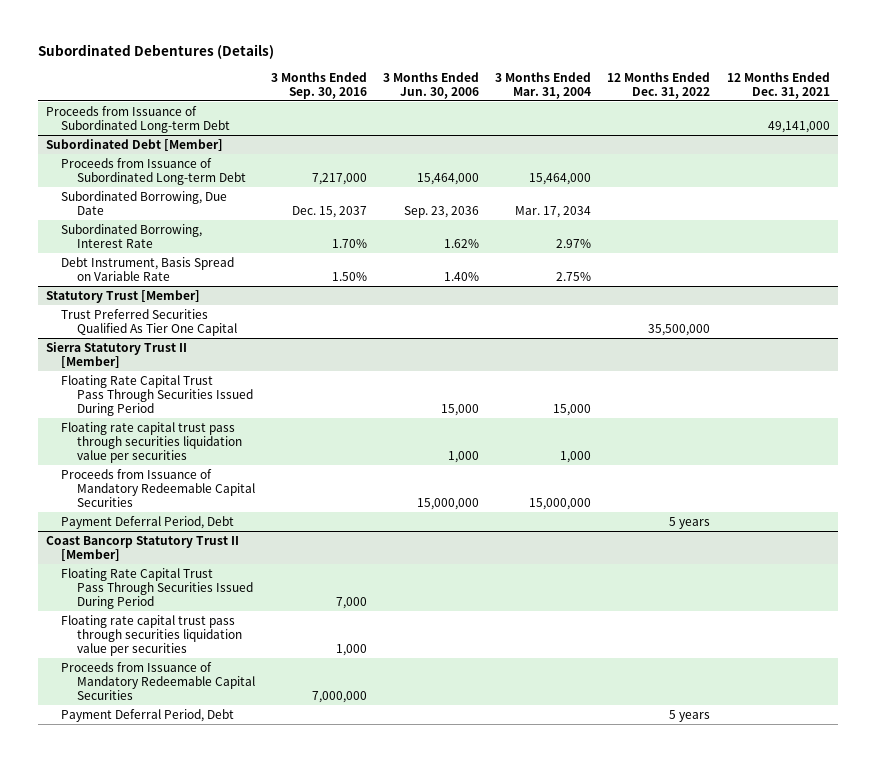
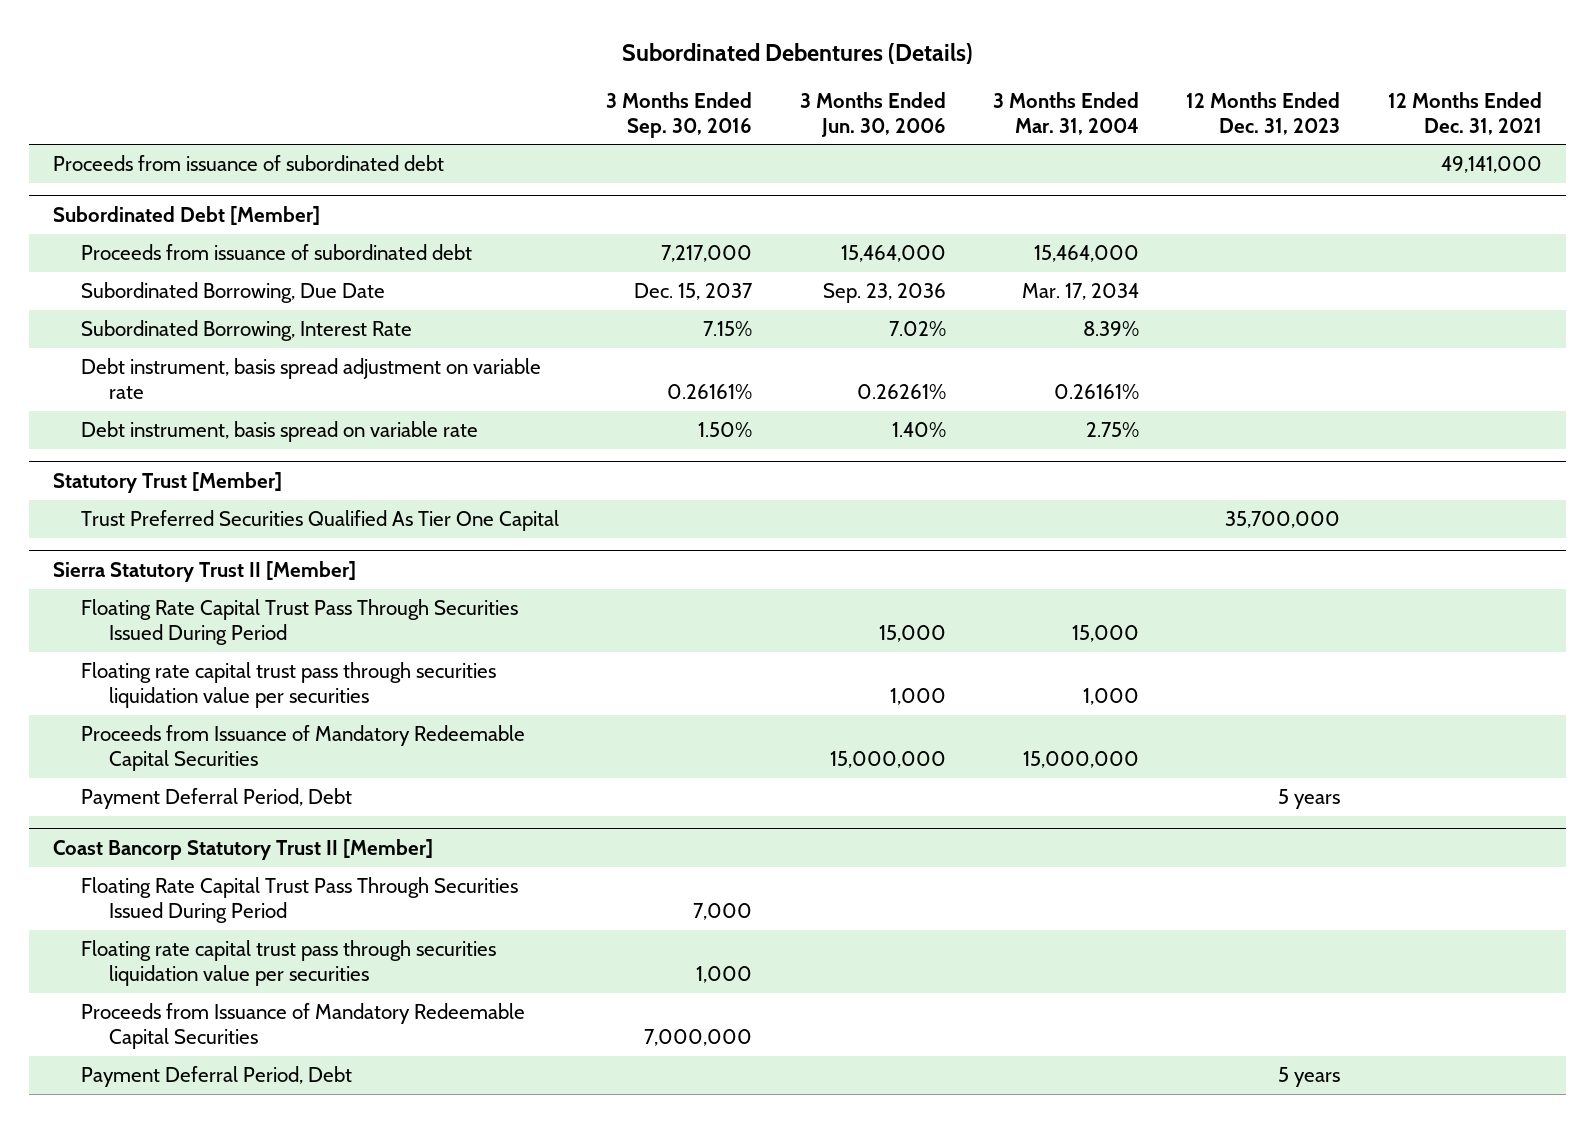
- | 3 Months Ended Sep. 30, 2016 | 3 Months Ended Jun. 30, 2006 | 3 Months Ended Mar. 31, 2004 | 12 Months Ended Dec. 31, 2022 | 12 Months Ended Dec. 31, 2021
+ | 3 Months Ended Sep. 30, 2016 | 3 Months Ended Jun. 30, 2006 | 3 Months Ended Mar. 31, 2004 | 12 Months Ended Dec. 31, 2023 | 12 Months Ended Dec. 31, 2021
- Proceeds from Issuance of Subordinated Long-term Debt | | | | | 49,141,000
+ Proceeds from issuance of subordinated debt | | | | | 49,141,000
@ Subordinated Debt [Member]
- Proceeds from Issuance of Subordinated Long-term Debt | 7,217,000 | 15,464,000 | 15,464,000 | |
+ Proceeds from issuance of subordinated debt | 7,217,000 | 15,464,000 | 15,464,000 | |
- Subordinated Borrowing, Interest Rate | 1.70% | 1.62% | 2.97% | |
- Debt Instrument, Basis Spread on Variable Rate | 1.50% | 1.40% | 2.75% | |
+ Subordinated Borrowing, Interest Rate | 7.15% | 7.02% | 8.39% | |
+ Debt instrument, basis spread adjustment on variable rate | 0.26161% | 0.26261% | 0.26161% | |
+ Debt instrument, basis spread on variable rate | 1.50% | 1.40% | 2.75% | |

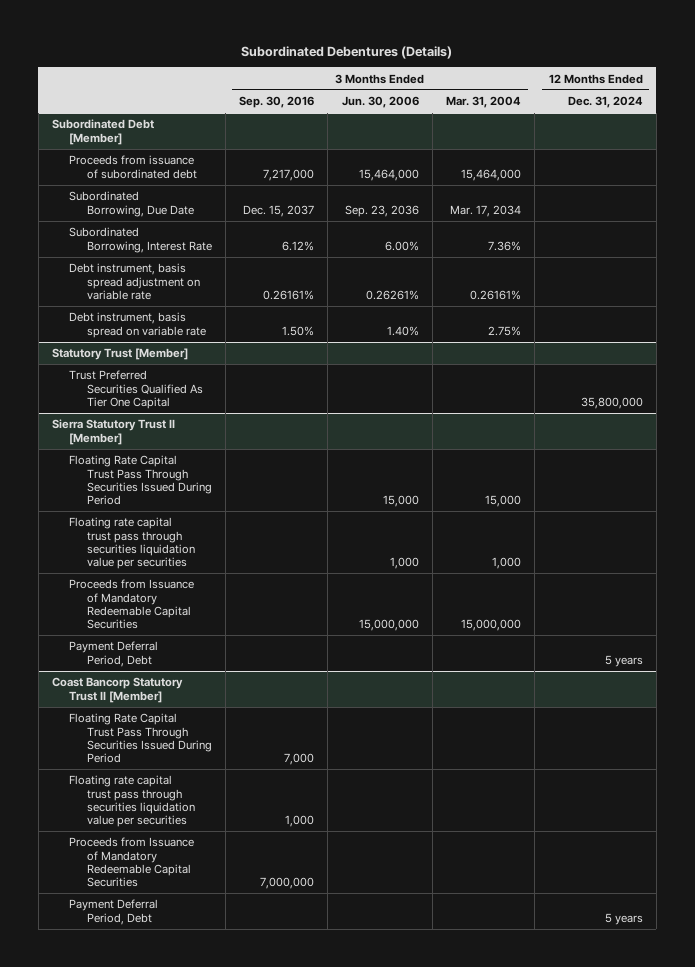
- | 3 Months Ended Sep. 30, 2016 | 3 Months Ended Jun. 30, 2006 | 3 Months Ended Mar. 31, 2004 | 12 Months Ended Dec. 31, 2023 | 12 Months Ended Dec. 31, 2021
+ | 3 Months Ended Sep. 30, 2016 | 3 Months Ended Jun. 30, 2006 | 3 Months Ended Mar. 31, 2004 | 12 Months Ended Dec. 31, 2024
- Proceeds from issuance of subordinated debt | | | | | 49,141,000
@ Subordinated Debt [Member]
- Subordinated Borrowing, Interest Rate | 7.15% | 7.02% | 8.39% | |
+ Subordinated Borrowing, Interest Rate | 6.12% | 6.00% | 7.36% |

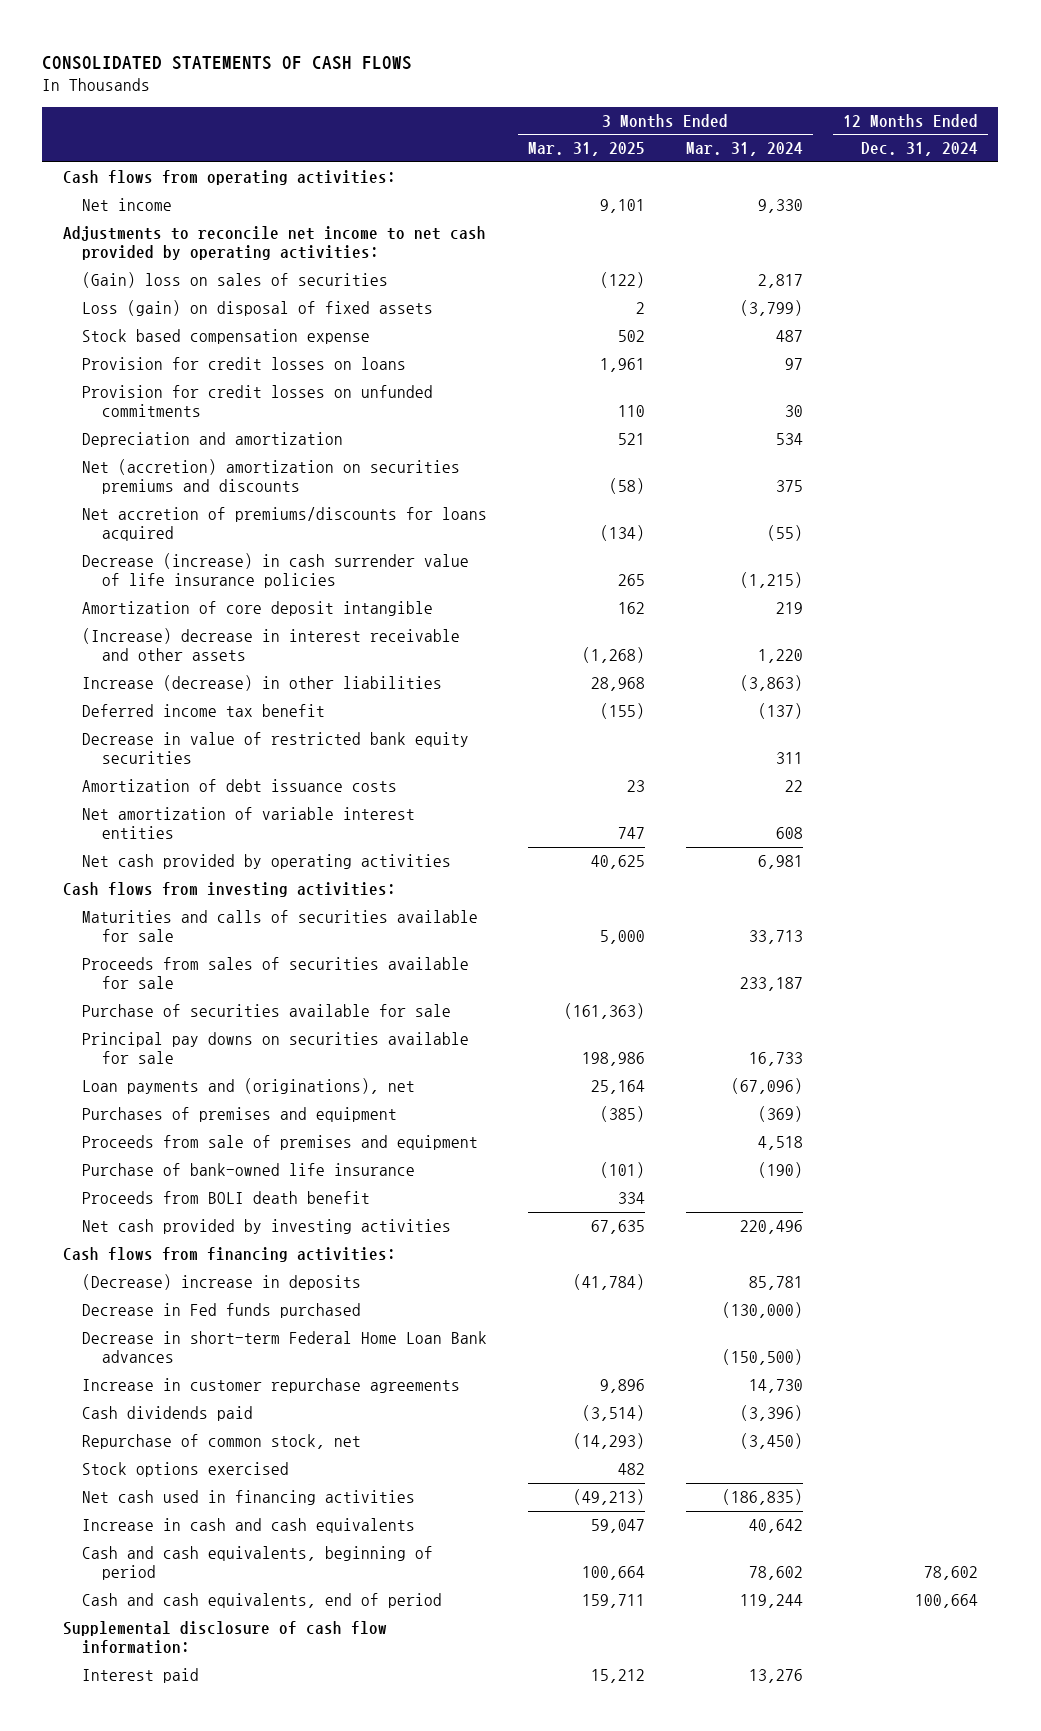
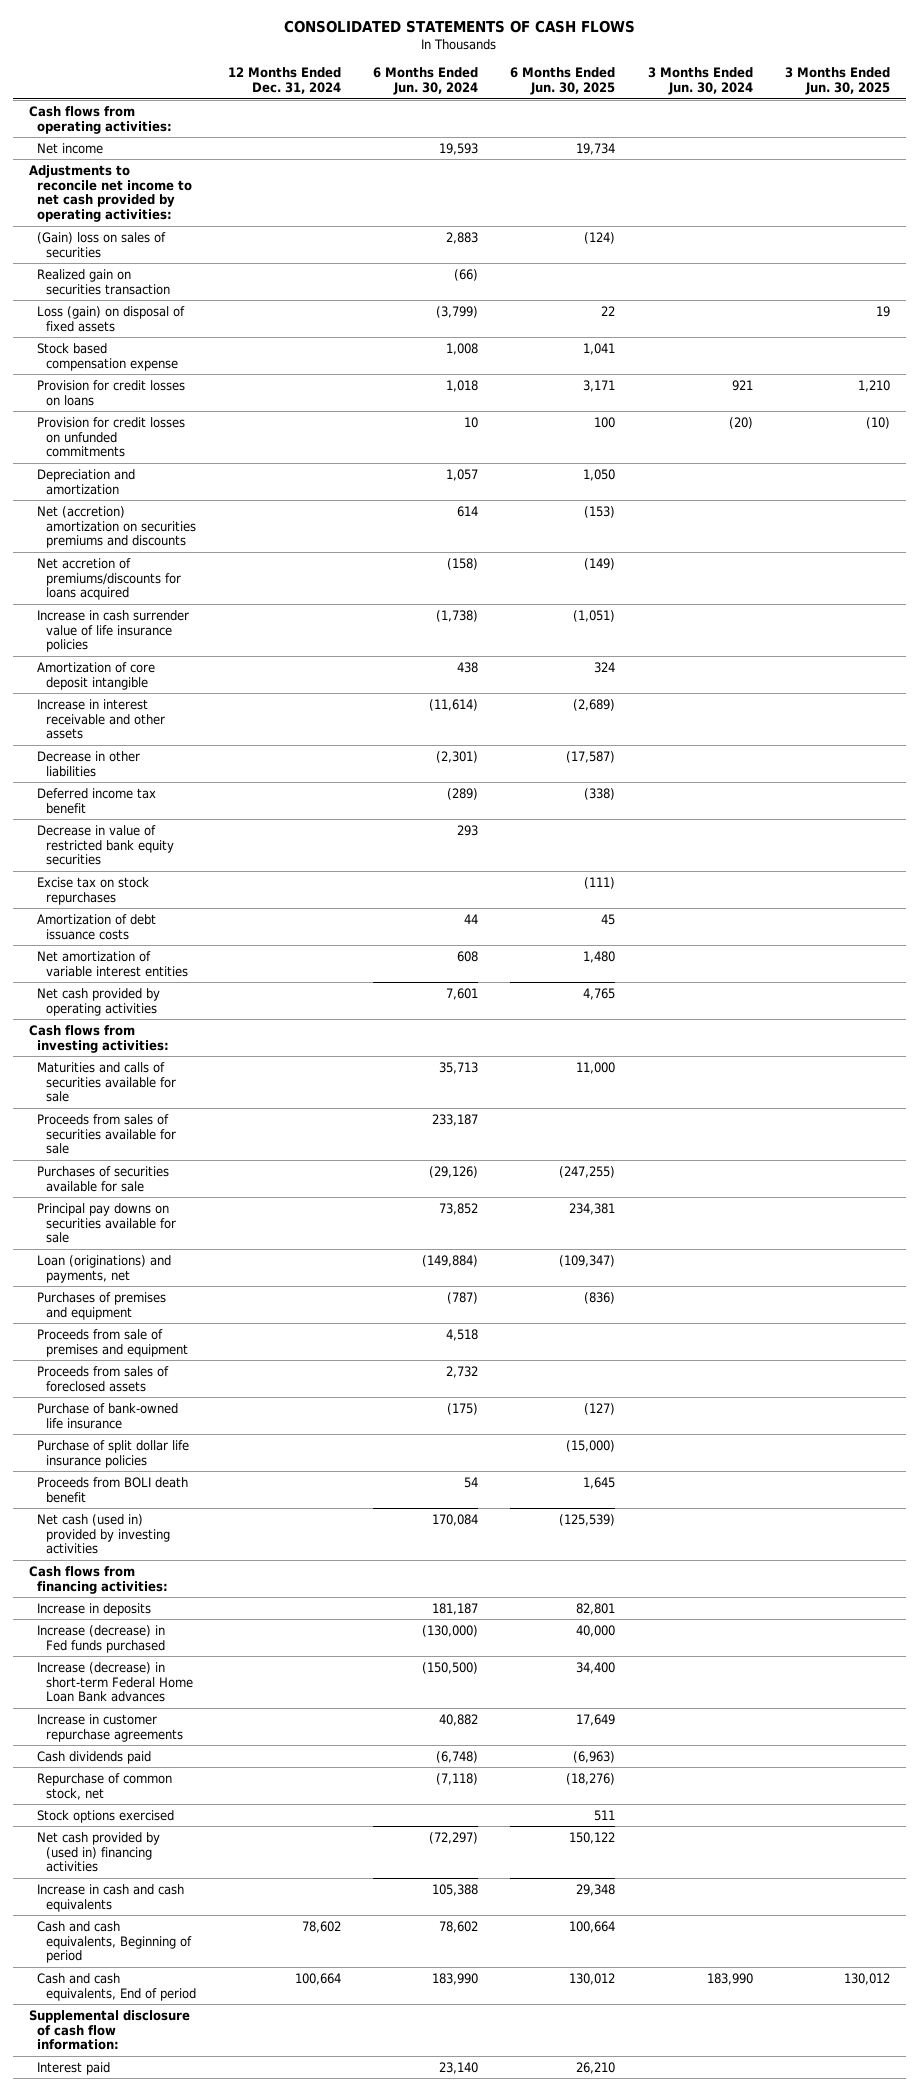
- | 3 Months Ended Mar. 31, 2025 | 3 Months Ended Mar. 31, 2024 | 12 Months Ended Dec. 31, 2024
+ | 12 Months Ended Dec. 31, 2024 | 6 Months Ended Jun. 30, 2024 | 6 Months Ended Jun. 30, 2025 | 3 Months Ended Jun. 30, 2024 | 3 Months Ended Jun. 30, 2025
+ Realized gain on securities transaction | | (66) | | |
- Decrease (increase) in cash surrender value of life insurance policies | 265 | (1,215) |
+ Increase in cash surrender value of life insurance policies | | (1,738) | (1,051) | |
- (Increase) decrease in interest receivable and other assets | (1,268) | 1,220 |
- Increase (decrease) in other liabilities | 28,968 | (3,863) |
+ Increase in interest receivable and other assets | | (11,614) | (2,689) | |
+ Decrease in other liabilities | | (2,301) | (17,587) | |
+ Excise tax on stock repurchases | | | (111) | |
- Purchase of securities available for sale | (161,363) | |
+ Purchases of securities available for sale | | (29,126) | (247,255) | |
- Loan payments and (originations), net | 25,164 | (67,096) |
+ Loan (originations) and payments, net | | (149,884) | (109,347) | |
+ Proceeds from sales of foreclosed assets | | 2,732 | | |
+ Purchase of split dollar life insurance policies | | | (15,000) | |
- Net cash provided by investing activities | 67,635 | 220,496 |
+ Net cash (used in) provided by investing activities | | 170,084 | (125,539) | |
- (Decrease) increase in deposits | (41,784) | 85,781 |
- Decrease in Fed funds purchased | | (130,000) |
- Decrease in short-term Federal Home Loan Bank advances | | (150,500) |
+ Increase in deposits | | 181,187 | 82,801 | |
+ Increase (decrease) in Fed funds purchased | | (130,000) | 40,000 | |
+ Increase (decrease) in short-term Federal Home Loan Bank advances | | (150,500) | 34,400 | |
- Net cash used in financing activities | (49,213) | (186,835) |
+ Net cash provided by (used in) financing activities | | (72,297) | 150,122 | |
- Cash and cash equivalents, beginning of period | 100,664 | 78,602 | 78,602
- Cash and cash equivalents, end of period | 159,711 | 119,244 | 100,664
+ Cash and cash equivalents, Beginning of period | 78,602 | 78,602 | 100,664 | |
+ Cash and cash equivalents, End of period | 100,664 | 183,990 | 130,012 | 183,990 | 130,012

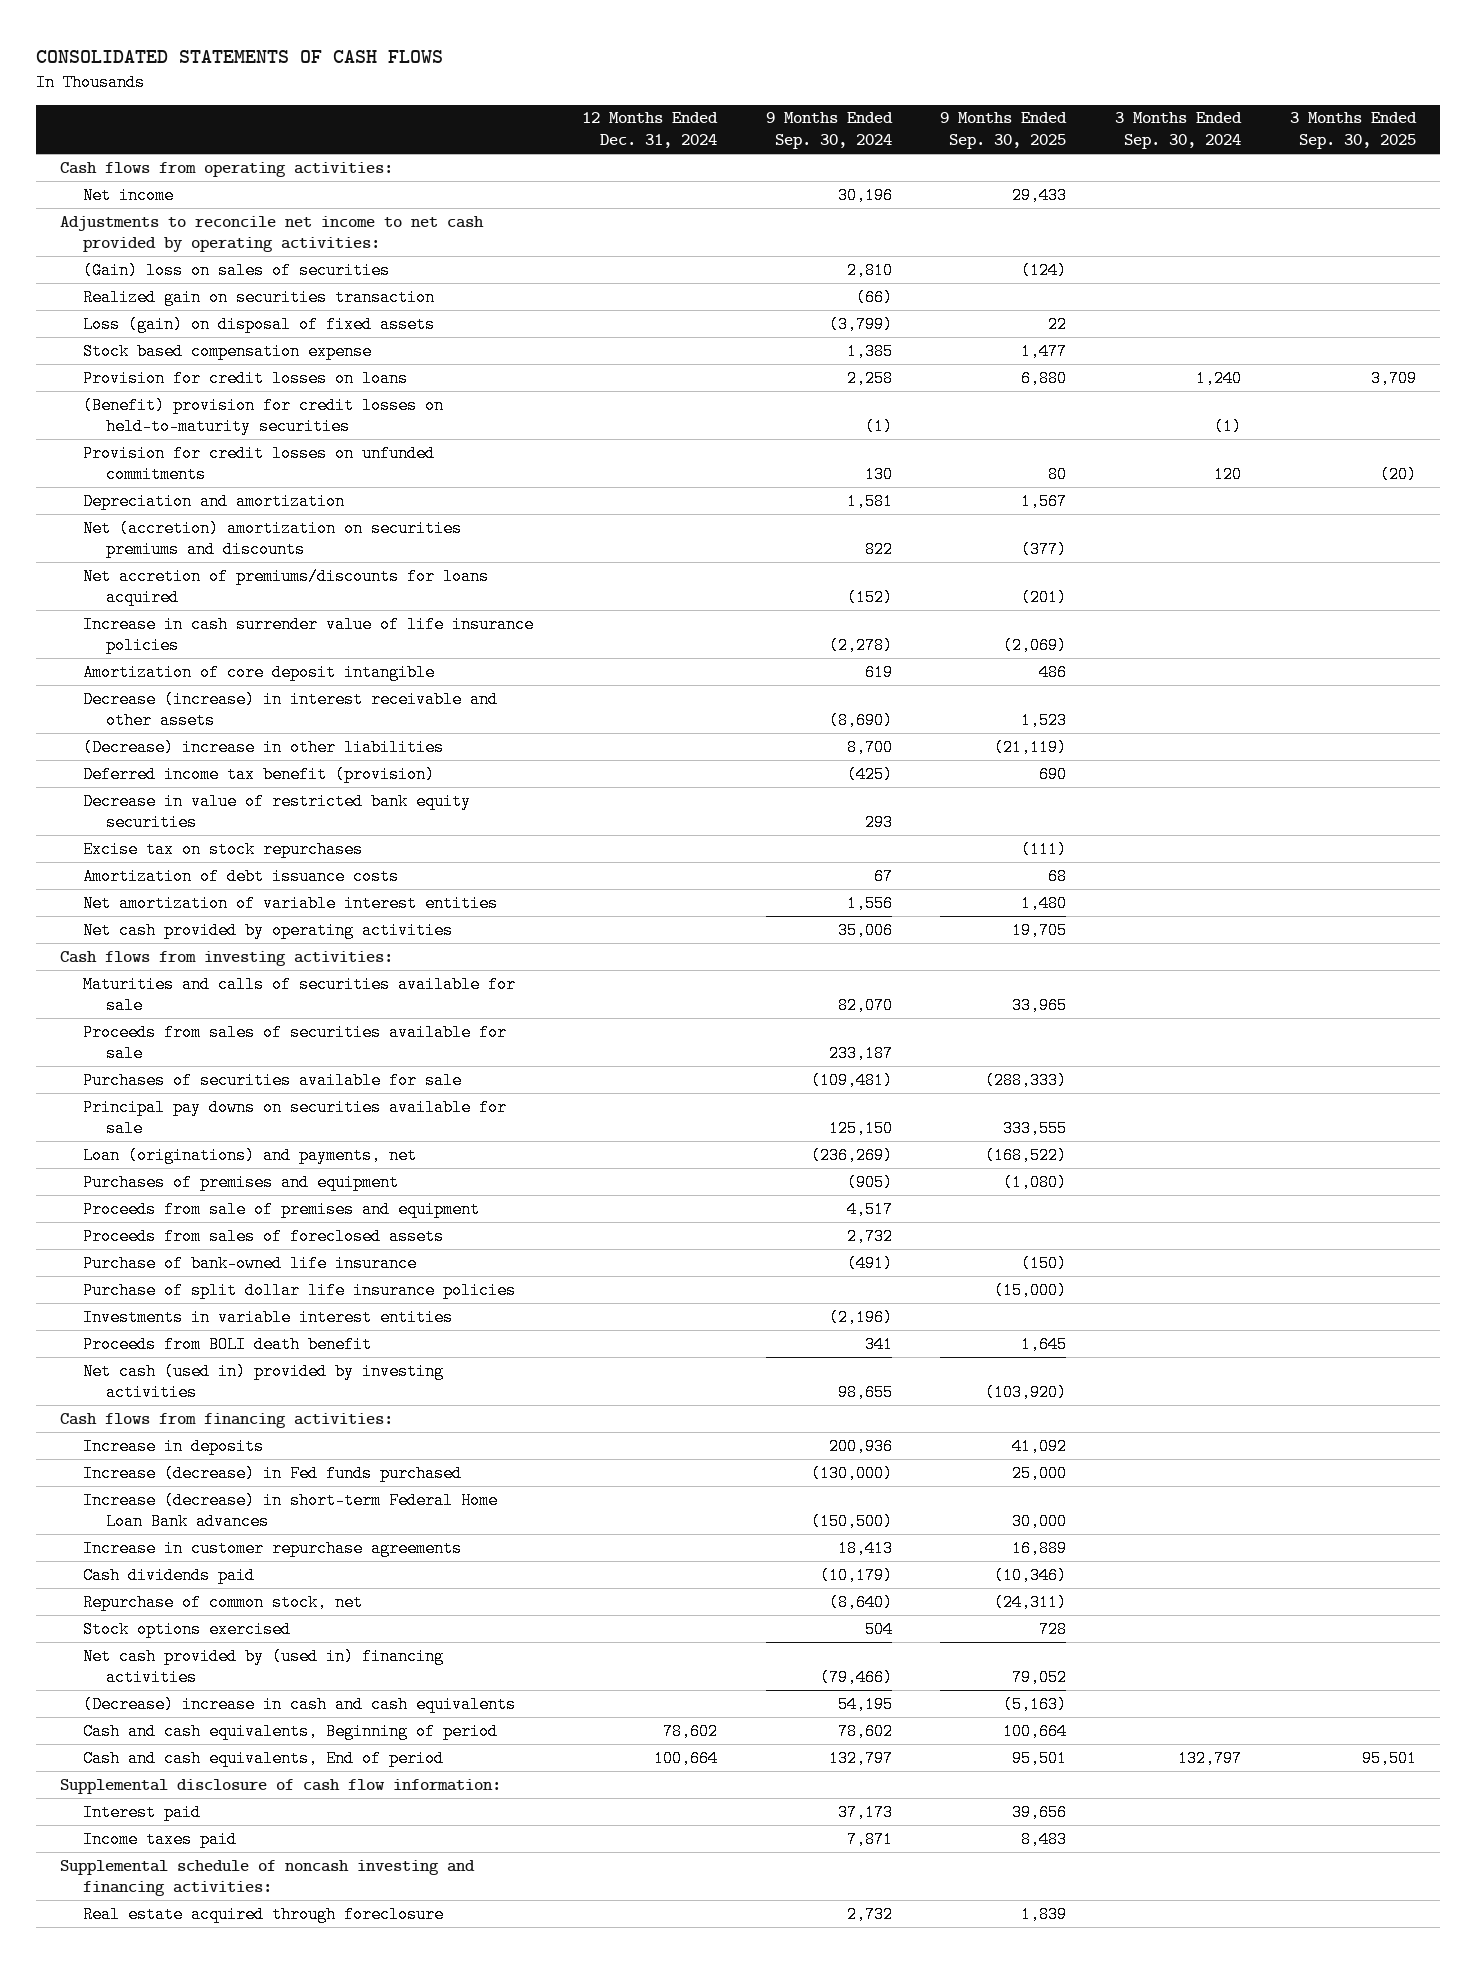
- | 12 Months Ended Dec. 31, 2024 | 6 Months Ended Jun. 30, 2024 | 6 Months Ended Jun. 30, 2025 | 3 Months Ended Jun. 30, 2024 | 3 Months Ended Jun. 30, 2025
+ | 12 Months Ended Dec. 31, 2024 | 9 Months Ended Sep. 30, 2024 | 9 Months Ended Sep. 30, 2025 | 3 Months Ended Sep. 30, 2024 | 3 Months Ended Sep. 30, 2025
+ (Benefit) provision for credit losses on held-to-maturity securities | | (1) | | (1) |
- Increase in interest receivable and other assets | | (11,614) | (2,689) | |
- Decrease in other liabilities | | (2,301) | (17,587) | |
- Deferred income tax benefit | | (289) | (338) | |
+ Decrease (increase) in interest receivable and other assets | | (8,690) | 1,523 | |
+ (Decrease) increase in other liabilities | | 8,700 | (21,119) | |
+ Deferred income tax benefit (provision) | | (425) | 690 | |
+ Investments in variable interest entities | | (2,196) | | |
- Increase in cash and cash equivalents | | 105,388 | 29,348 | |
+ (Decrease) increase in cash and cash equivalents | | 54,195 | (5,163) | |
+ Income taxes paid | | 7,871 | 8,483 | |
+ Supplemental schedule of noncash investing and financing activities:
+ Real estate acquired through foreclosure | | 2,732 | 1,839 | |

